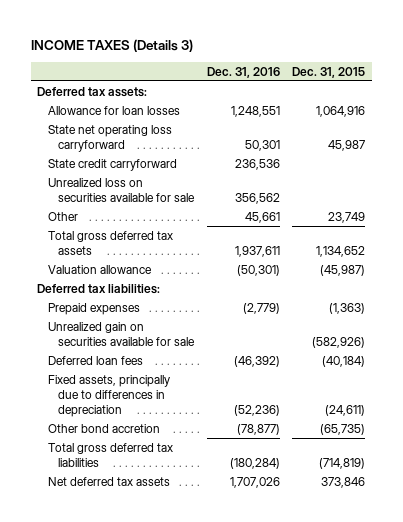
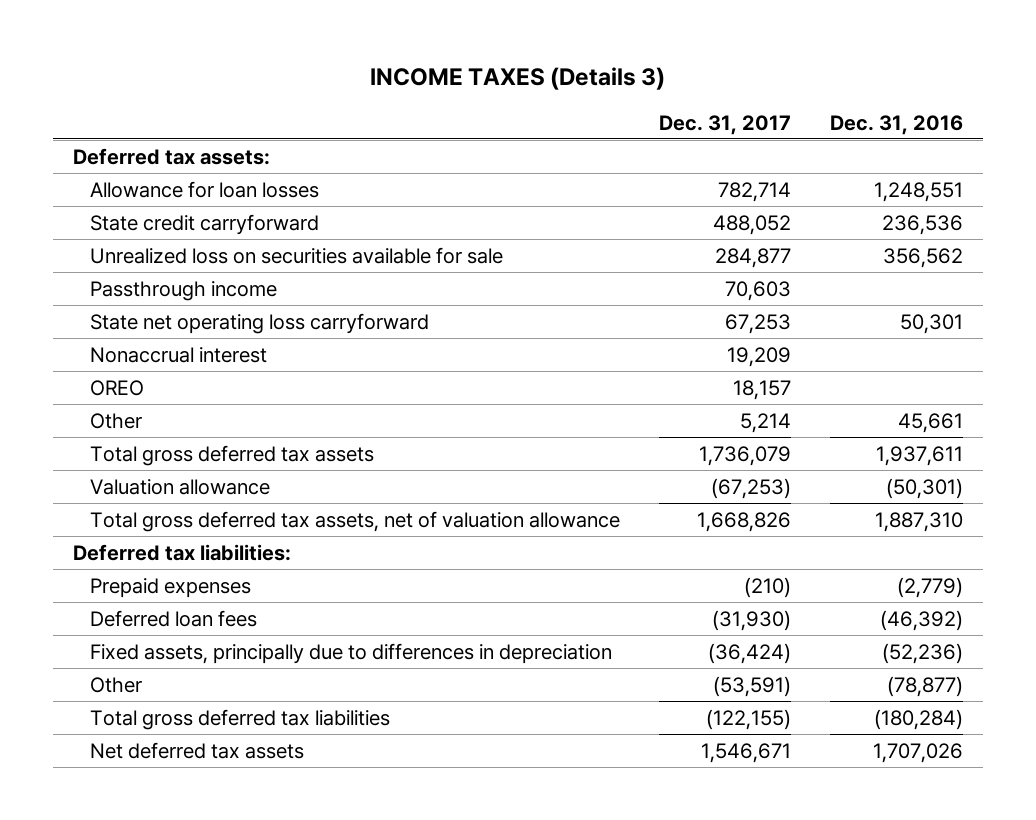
- | Dec. 31, 2016 | Dec. 31, 2015
+ | Dec. 31, 2017 | Dec. 31, 2016
+ Passthrough income | 70,603 |
moved down: State net operating loss carryforward | 67,253 | 50,301
+ Nonaccrual interest | 19,209 |
+ OREO | 18,157 |
+ Total gross deferred tax assets, net of valuation allowance | 1,668,826 | 1,887,310
- Unrealized gain on securities available for sale | | (582,926)
- Other bond accretion | (78,877) | (65,735)
+ Other | (53,591) | (78,877)

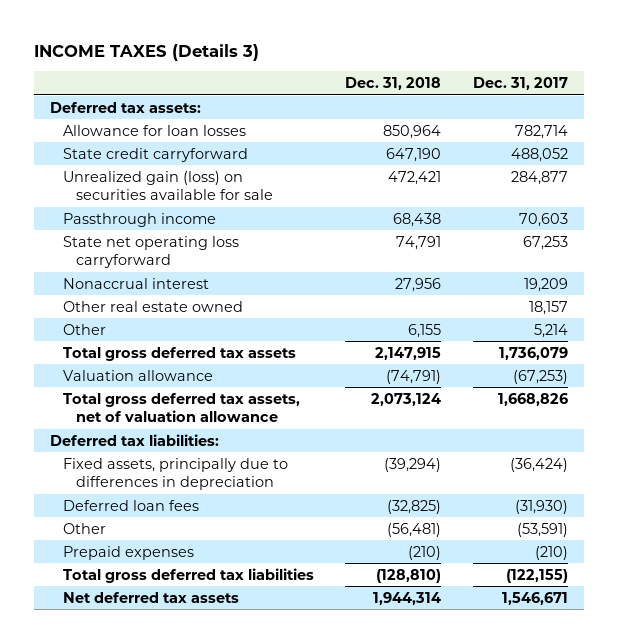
- | Dec. 31, 2017 | Dec. 31, 2016
+ | Dec. 31, 2018 | Dec. 31, 2017
- Unrealized loss on securities available for sale | 284,877 | 356,562
+ Unrealized gain (loss) on securities available for sale | 472,421 | 284,877
- OREO | 18,157 |
+ Other real estate owned | | 18,157
moved down: Deferred loan fees | (32,825) | (31,930)
moved down: Prepaid expenses | (210) | (210)

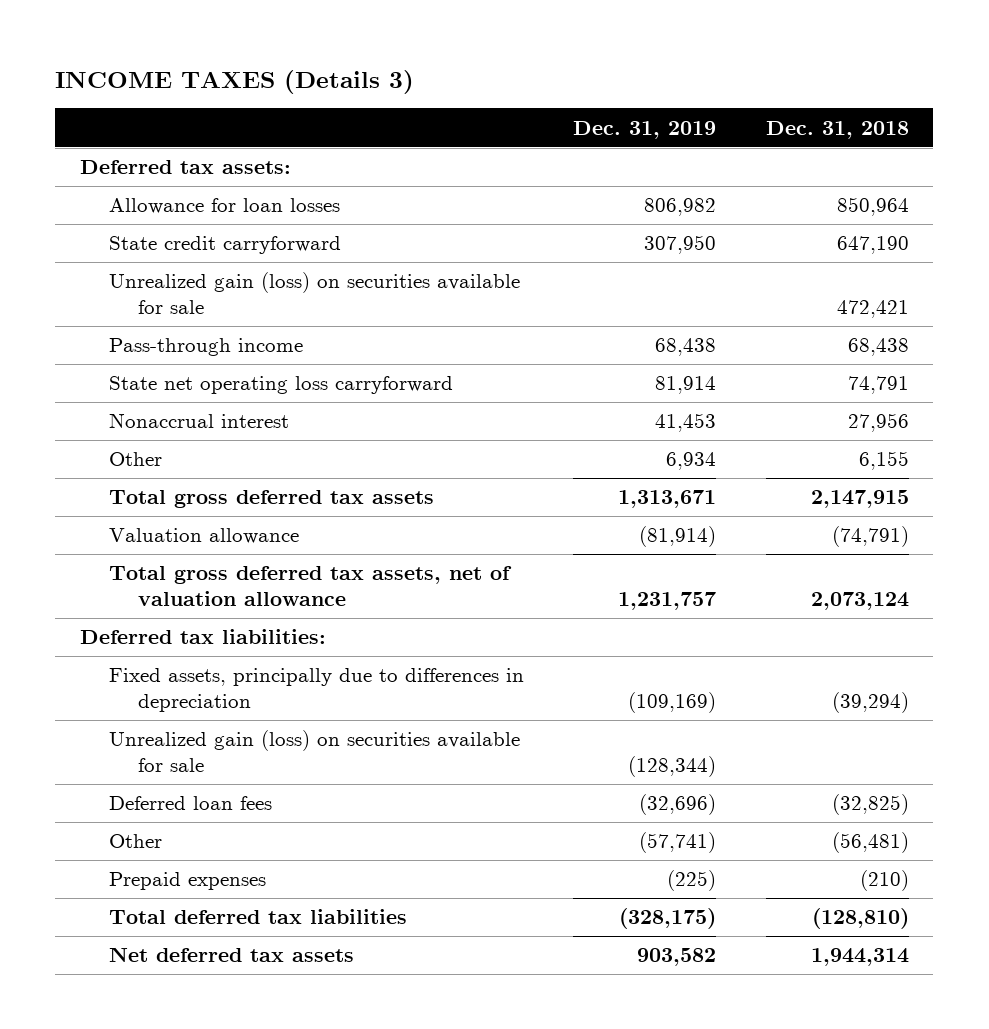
- | Dec. 31, 2018 | Dec. 31, 2017
+ | Dec. 31, 2019 | Dec. 31, 2018
- Passthrough income | 68,438 | 70,603
+ Pass-through income | 68,438 | 68,438
- Other real estate owned | | 18,157
+ Unrealized gain (loss) on securities available for sale | (128,344) |
- Total gross deferred tax liabilities | (128,810) | (122,155)
+ Total deferred tax liabilities | (328,175) | (128,810)

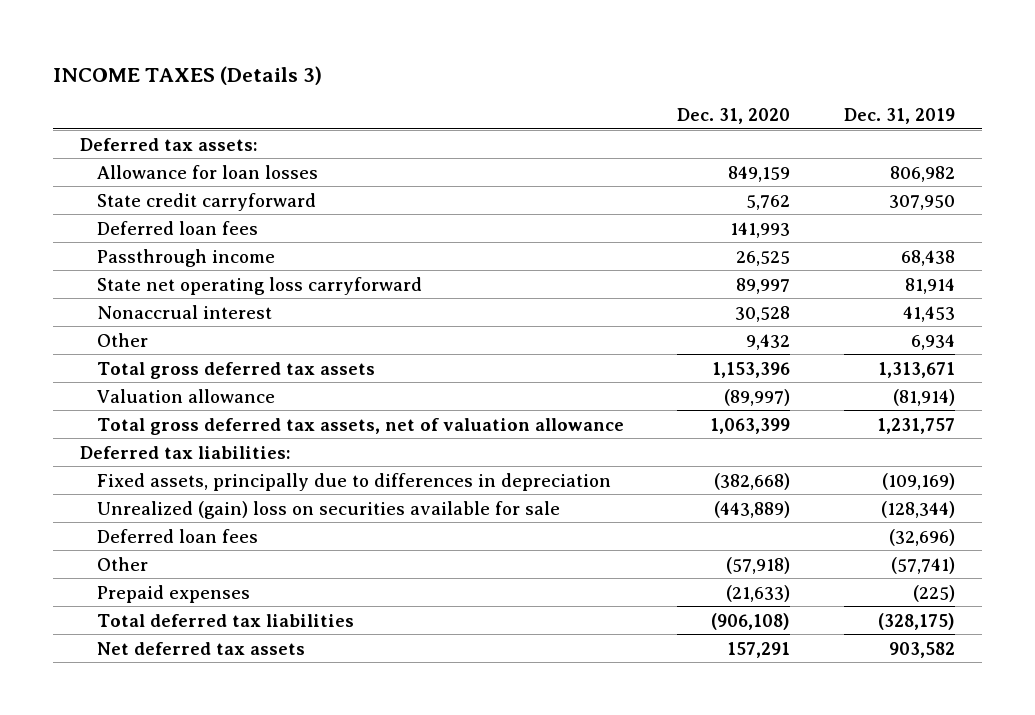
- | Dec. 31, 2019 | Dec. 31, 2018
+ | Dec. 31, 2020 | Dec. 31, 2019
- Unrealized gain (loss) on securities available for sale | | 472,421
- Pass-through income | 68,438 | 68,438
+ Deferred loan fees | 141,993 |
+ Passthrough income | 26,525 | 68,438
- Unrealized gain (loss) on securities available for sale | (128,344) |
+ Unrealized (gain) loss on securities available for sale | (443,889) | (128,344)

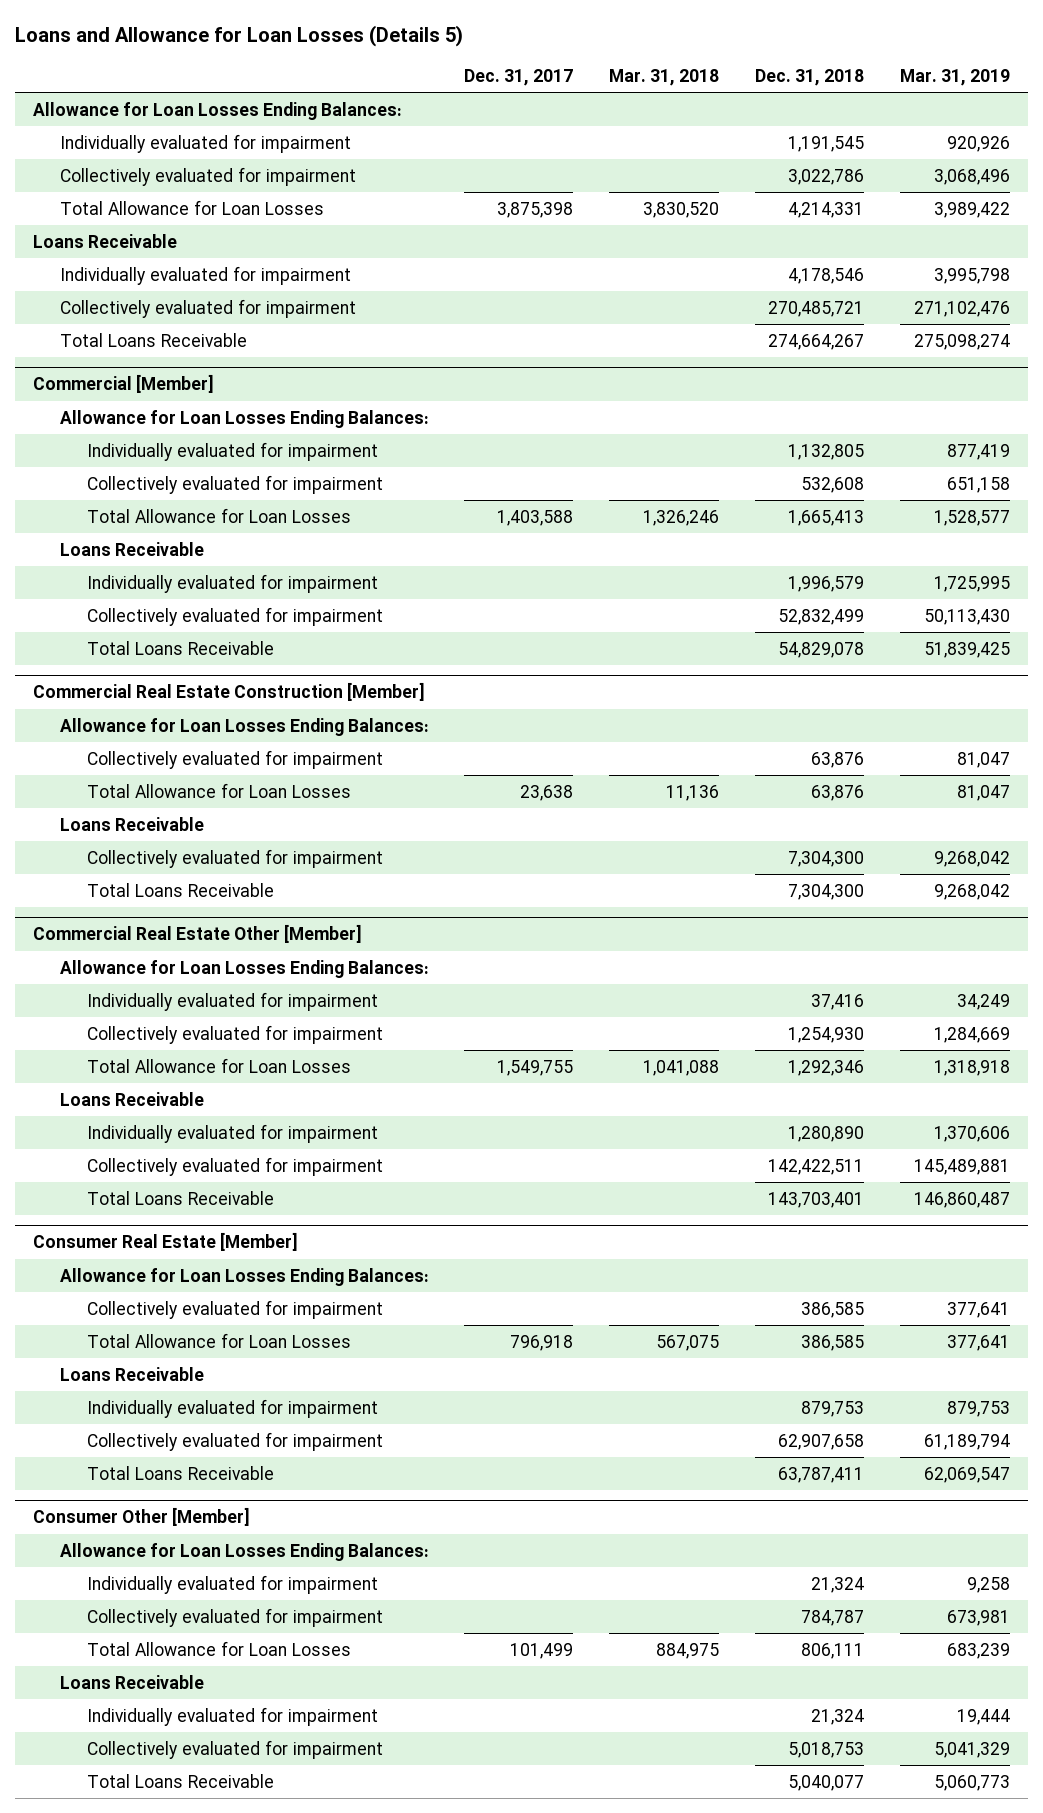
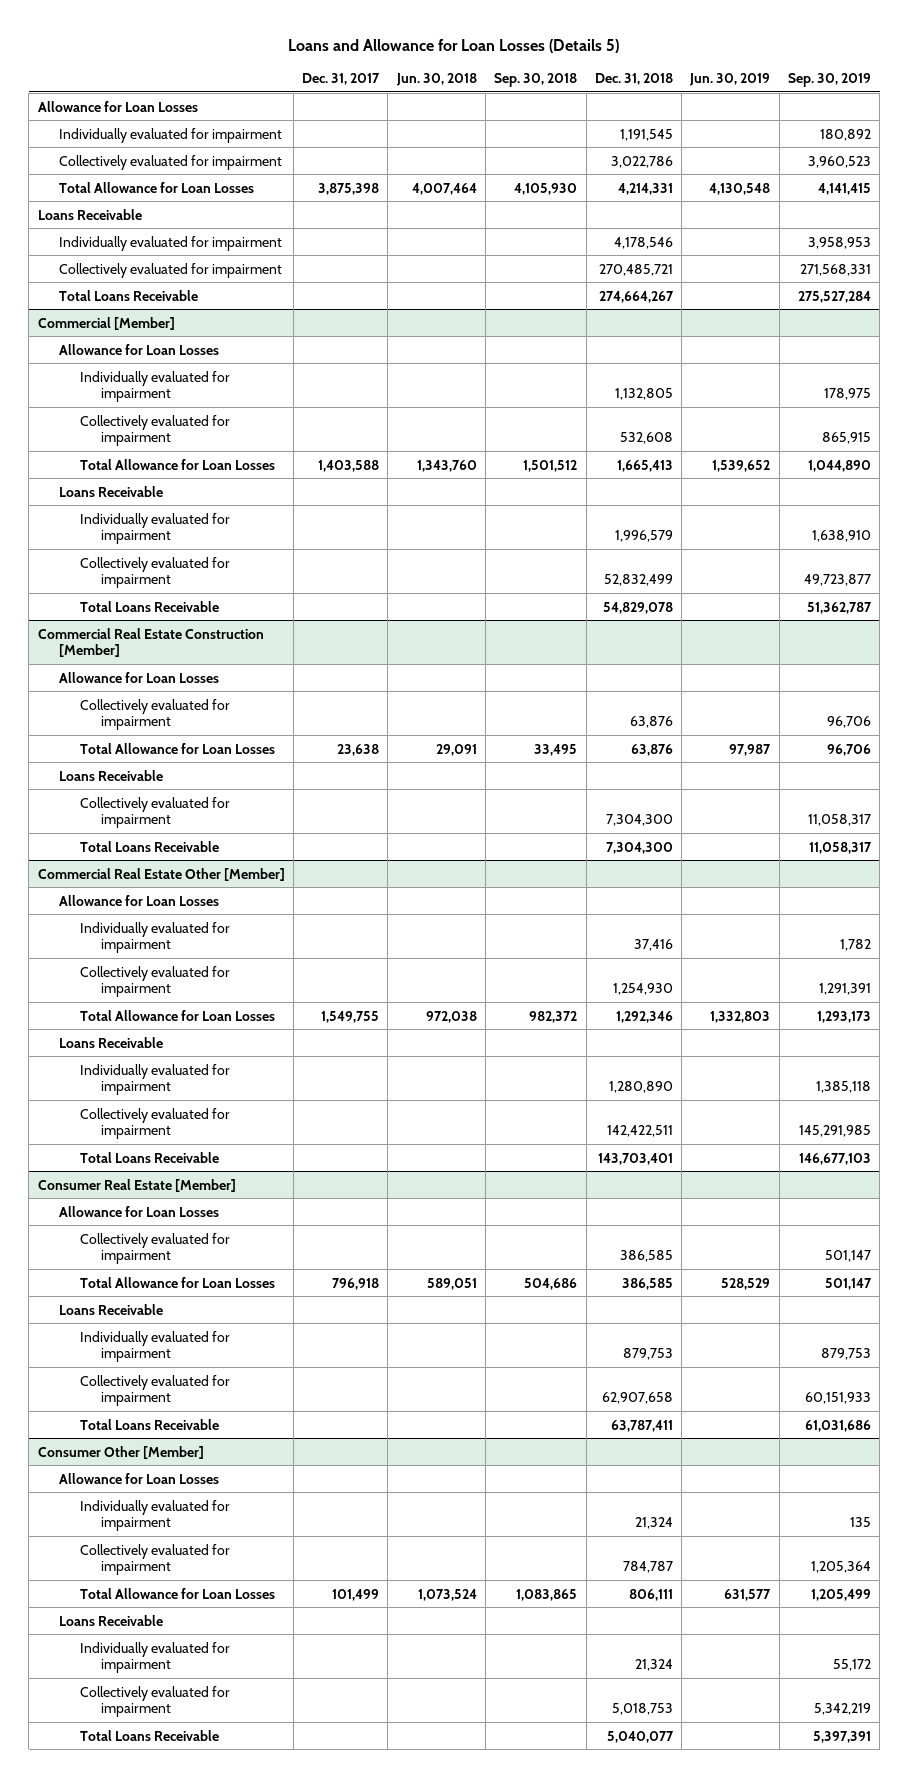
- | Dec. 31, 2017 | Mar. 31, 2018 | Dec. 31, 2018 | Mar. 31, 2019
+ | Dec. 31, 2017 | Jun. 30, 2018 | Sep. 30, 2018 | Dec. 31, 2018 | Jun. 30, 2019 | Sep. 30, 2019
- Allowance for Loan Losses Ending Balances:
+ Allowance for Loan Losses
@ Commercial [Member]
- Allowance for Loan Losses Ending Balances:
+ Allowance for Loan Losses
@ Commercial Real Estate Construction [Member]
- Allowance for Loan Losses Ending Balances:
+ Allowance for Loan Losses
@ Commercial Real Estate Other [Member]
- Allowance for Loan Losses Ending Balances:
+ Allowance for Loan Losses
@ Consumer Real Estate [Member]
- Allowance for Loan Losses Ending Balances:
+ Allowance for Loan Losses
@ Consumer Other [Member]
- Allowance for Loan Losses Ending Balances:
+ Allowance for Loan Losses

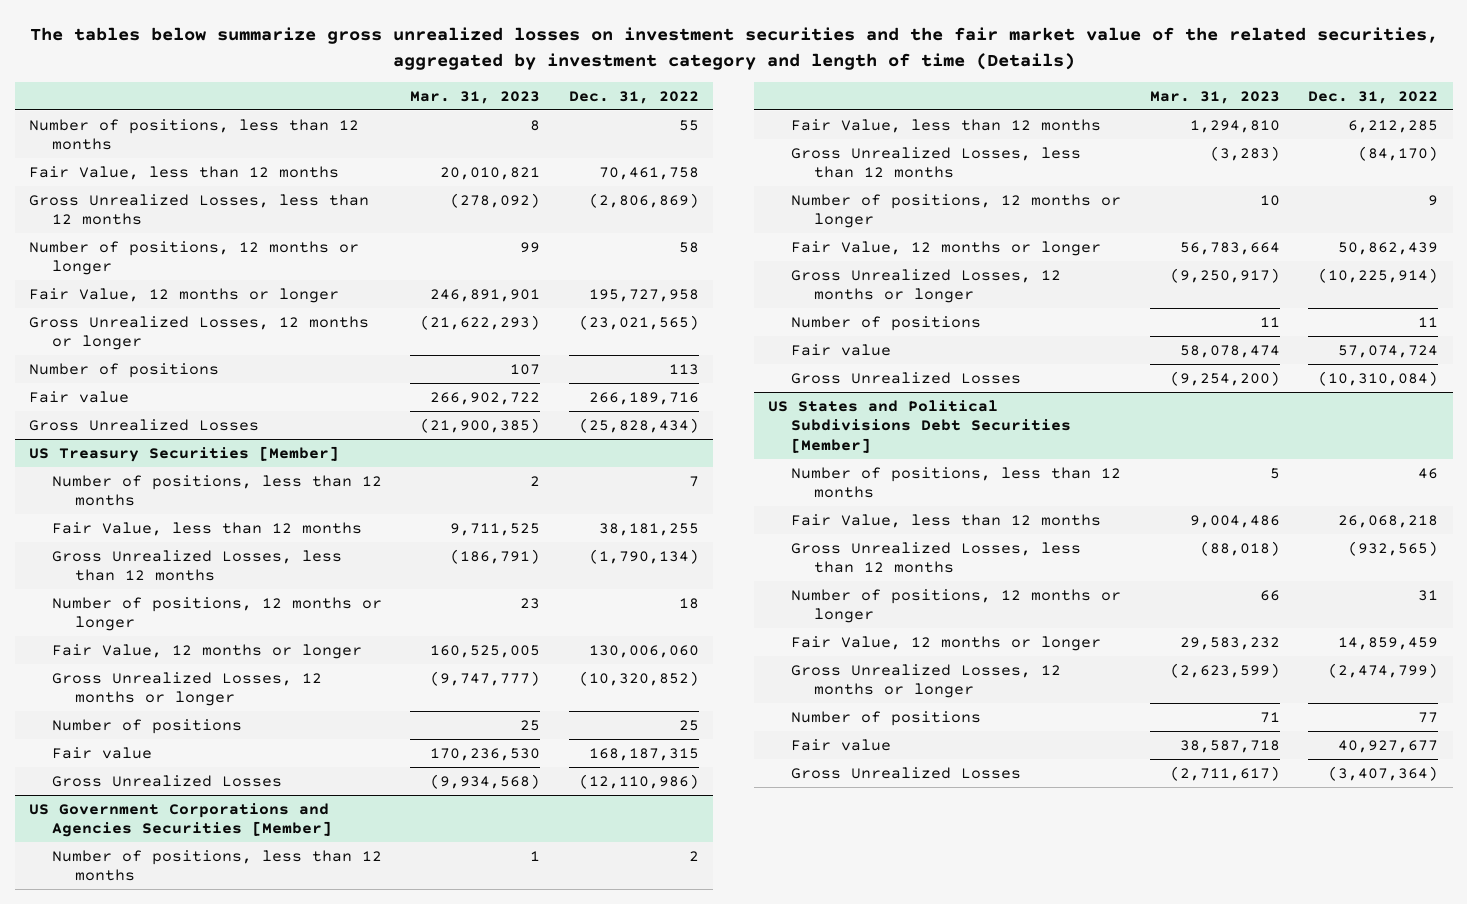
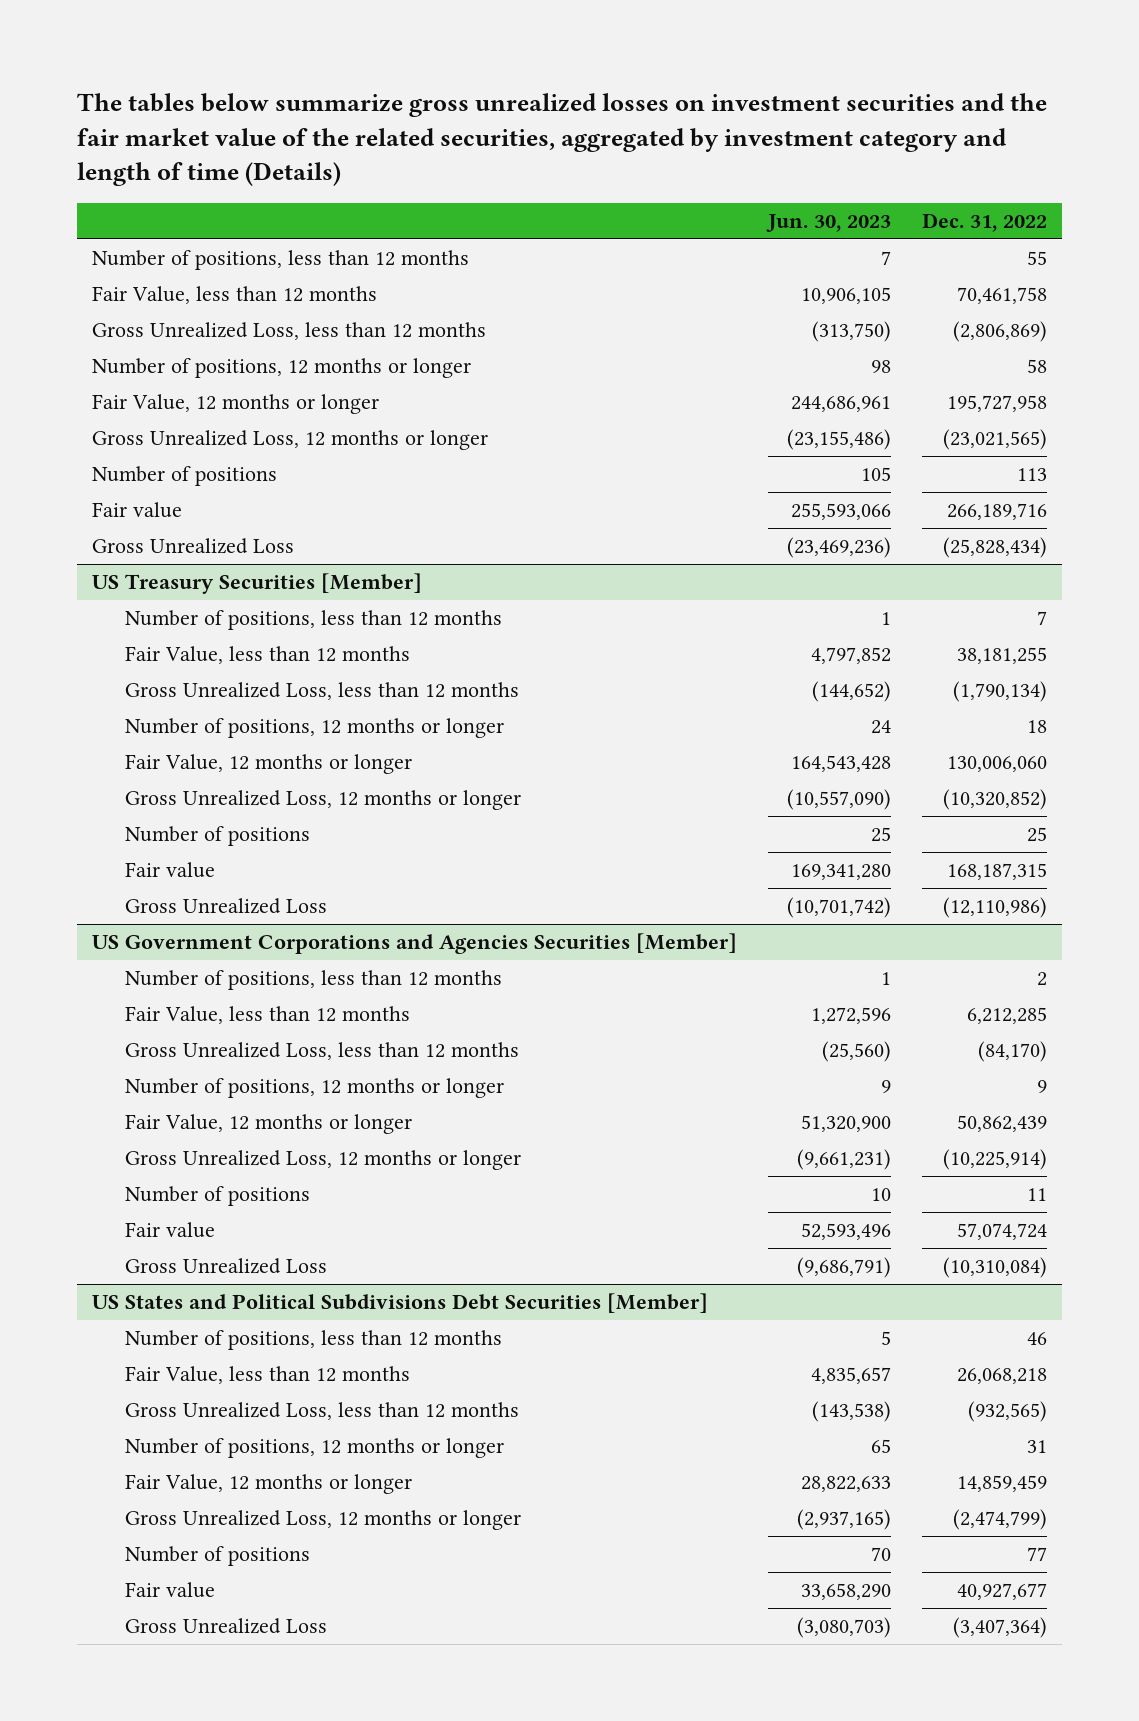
- | Mar. 31, 2023 | Dec. 31, 2022
+ | Jun. 30, 2023 | Dec. 31, 2022
- Gross Unrealized Losses, less than 12 months | (278,092) | (2,806,869)
+ Gross Unrealized Loss, less than 12 months | (313,750) | (2,806,869)
- Gross Unrealized Losses, 12 months or longer | (21,622,293) | (23,021,565)
+ Gross Unrealized Loss, 12 months or longer | (23,155,486) | (23,021,565)
- Gross Unrealized Losses | (21,900,385) | (25,828,434)
+ Gross Unrealized Loss | (23,469,236) | (25,828,434)
@ US Treasury Securities [Member]
- Gross Unrealized Losses, less than 12 months | (186,791) | (1,790,134)
+ Gross Unrealized Loss, less than 12 months | (144,652) | (1,790,134)
- Gross Unrealized Losses, 12 months or longer | (9,747,777) | (10,320,852)
+ Gross Unrealized Loss, 12 months or longer | (10,557,090) | (10,320,852)
- Gross Unrealized Losses | (9,934,568) | (12,110,986)
+ Gross Unrealized Loss | (10,701,742) | (12,110,986)
@ US Government Corporations and Agencies Securities [Member]
- Gross Unrealized Losses, less than 12 months | (3,283) | (84,170)
+ Gross Unrealized Loss, less than 12 months | (25,560) | (84,170)
- Gross Unrealized Losses, 12 months or longer | (9,250,917) | (10,225,914)
+ Gross Unrealized Loss, 12 months or longer | (9,661,231) | (10,225,914)
- Gross Unrealized Losses | (9,254,200) | (10,310,084)
+ Gross Unrealized Loss | (9,686,791) | (10,310,084)
@ US States and Political Subdivisions Debt Securities [Member]
- Gross Unrealized Losses, less than 12 months | (88,018) | (932,565)
+ Gross Unrealized Loss, less than 12 months | (143,538) | (932,565)
- Gross Unrealized Losses, 12 months or longer | (2,623,599) | (2,474,799)
+ Gross Unrealized Loss, 12 months or longer | (2,937,165) | (2,474,799)
- Gross Unrealized Losses | (2,711,617) | (3,407,364)
+ Gross Unrealized Loss | (3,080,703) | (3,407,364)

